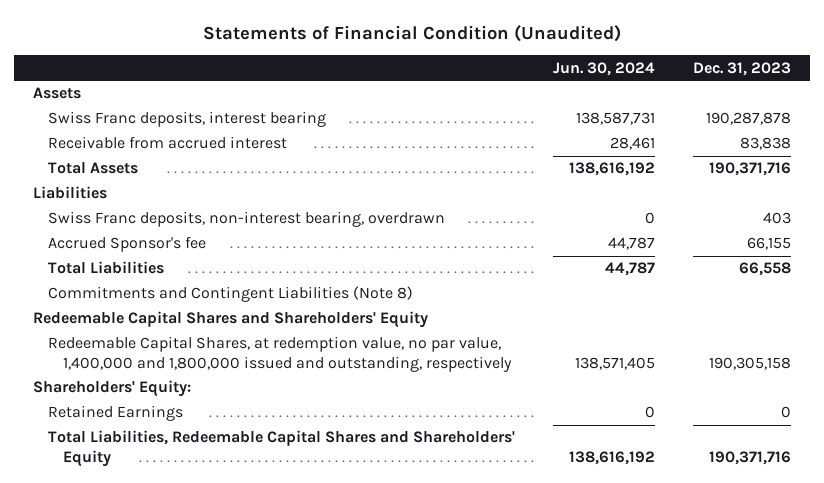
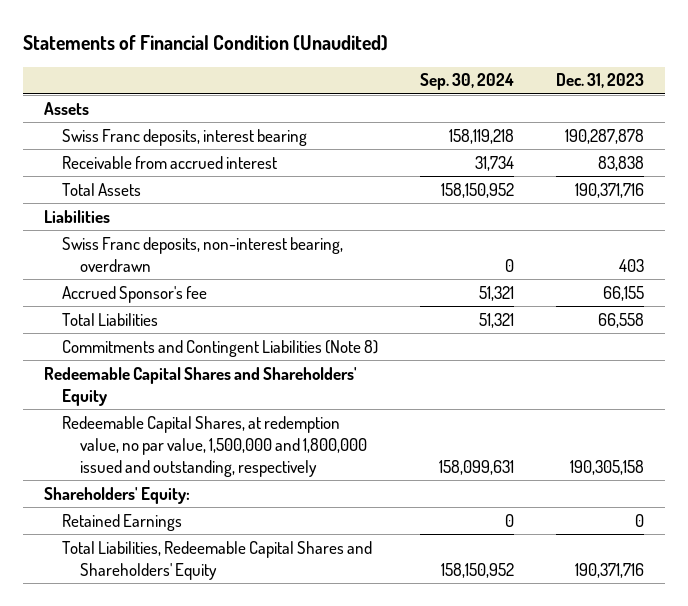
- | Jun. 30, 2024 | Dec. 31, 2023
+ | Sep. 30, 2024 | Dec. 31, 2023
- Redeemable Capital Shares, at redemption value, no par value, 1,400,000 and 1,800,000 issued and outstanding, respectively | 138,571,405 | 190,305,158
+ Redeemable Capital Shares, at redemption value, no par value, 1,500,000 and 1,800,000 issued and outstanding, respectively | 158,099,631 | 190,305,158

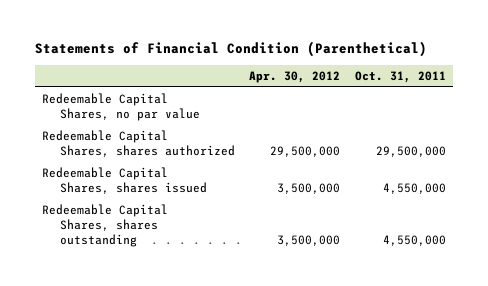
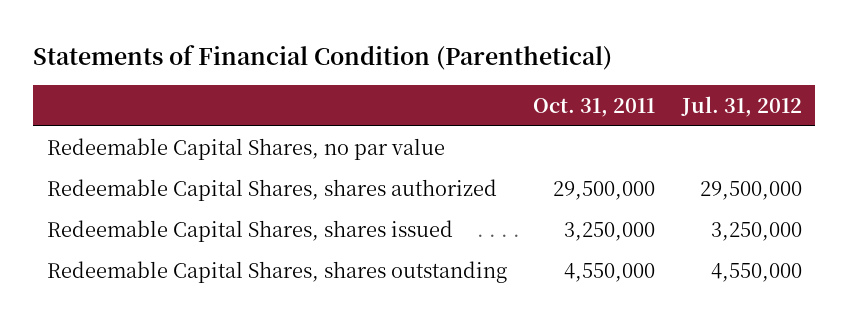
- | Apr. 30, 2012 | Oct. 31, 2011
+ | Oct. 31, 2011 | Jul. 31, 2012
- Redeemable Capital Shares, shares issued | 3,500,000 | 4,550,000
+ Redeemable Capital Shares, shares issued | 3,250,000 | 3,250,000

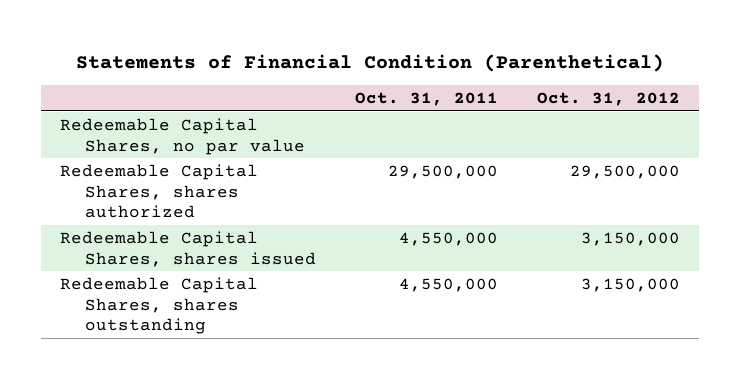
- | Oct. 31, 2011 | Jul. 31, 2012
+ | Oct. 31, 2011 | Oct. 31, 2012
- Redeemable Capital Shares, shares issued | 3,250,000 | 3,250,000
+ Redeemable Capital Shares, shares issued | 4,550,000 | 3,150,000

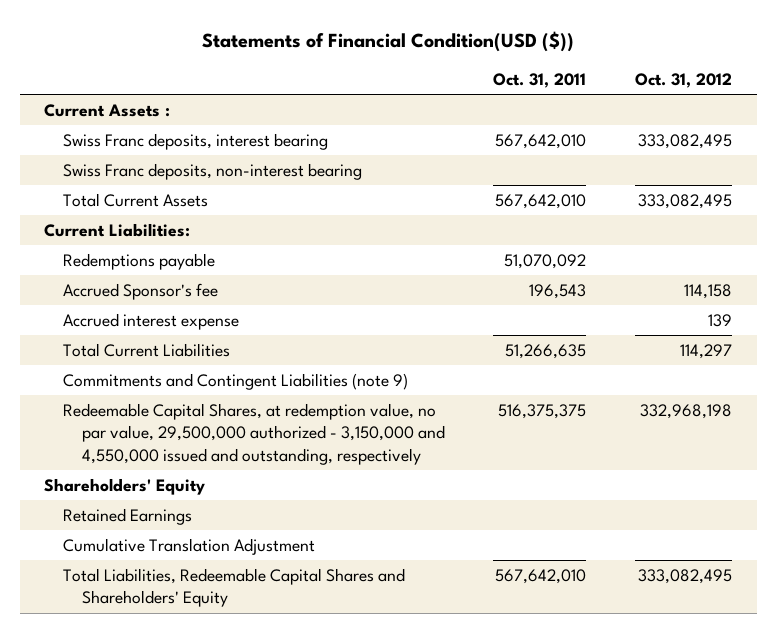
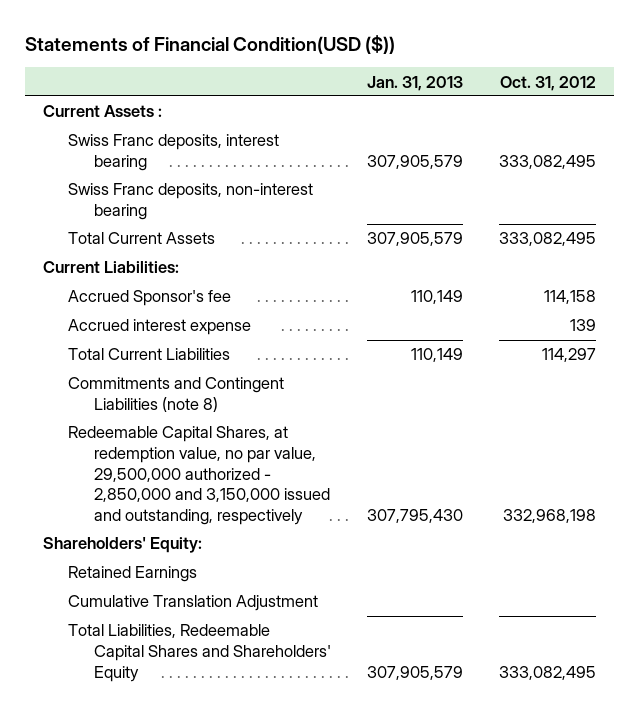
- | Oct. 31, 2011 | Oct. 31, 2012
+ | Jan. 31, 2013 | Oct. 31, 2012
- Redemptions payable | 51,070,092 |
- Commitments and Contingent Liabilities (note 9)
- Redeemable Capital Shares, at redemption value, no par value, 29,500,000 authorized - 3,150,000 and 4,550,000 issued and outstanding, respectively | 516,375,375 | 332,968,198
- Shareholders' Equity
+ Commitments and Contingent Liabilities (note 8)
+ Redeemable Capital Shares, at redemption value, no par value, 29,500,000 authorized - 2,850,000 and 3,150,000 issued and outstanding, respectively | 307,795,430 | 332,968,198
+ Shareholders' Equity:

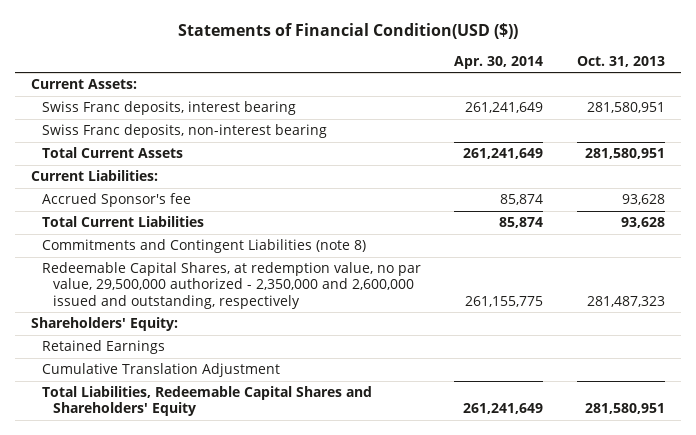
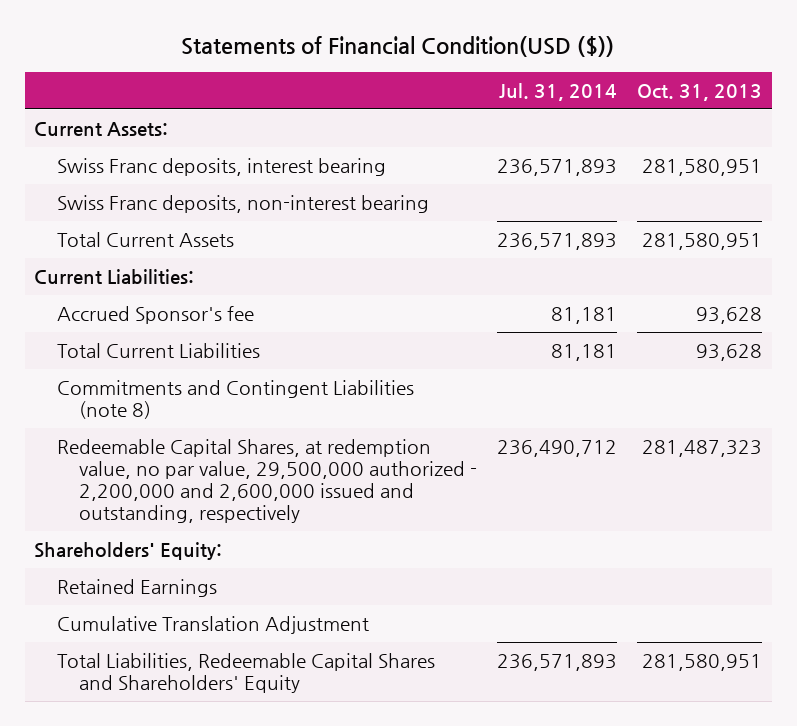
- | Apr. 30, 2014 | Oct. 31, 2013
+ | Jul. 31, 2014 | Oct. 31, 2013
- Redeemable Capital Shares, at redemption value, no par value, 29,500,000 authorized - 2,350,000 and 2,600,000 issued and outstanding, respectively | 261,155,775 | 281,487,323
+ Redeemable Capital Shares, at redemption value, no par value, 29,500,000 authorized - 2,200,000 and 2,600,000 issued and outstanding, respectively | 236,490,712 | 281,487,323

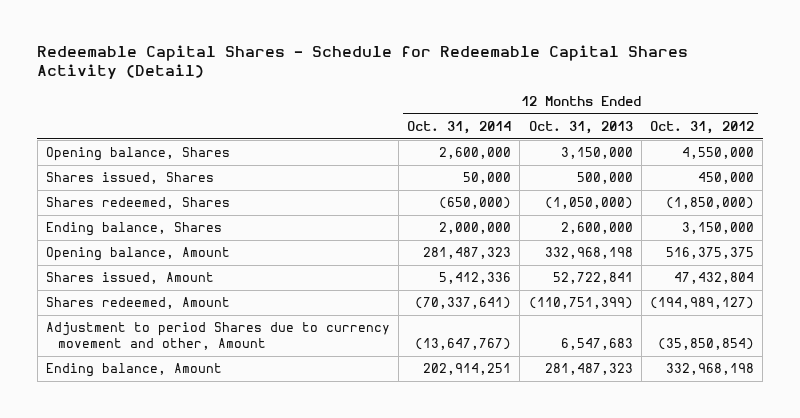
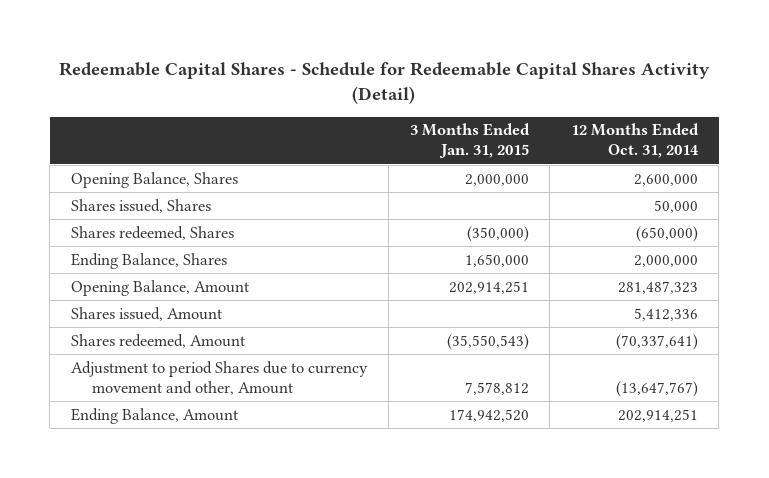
- | 12 Months Ended Oct. 31, 2014 | 12 Months Ended Oct. 31, 2013 | 12 Months Ended Oct. 31, 2012
+ | 3 Months Ended Jan. 31, 2015 | 12 Months Ended Oct. 31, 2014
- Opening balance, Shares | 2,600,000 | 3,150,000 | 4,550,000
+ Opening Balance, Shares | 2,000,000 | 2,600,000
- Ending balance, Shares | 2,000,000 | 2,600,000 | 3,150,000
- Opening balance, Amount | 281,487,323 | 332,968,198 | 516,375,375
+ Ending Balance, Shares | 1,650,000 | 2,000,000
+ Opening Balance, Amount | 202,914,251 | 281,487,323
- Ending balance, Amount | 202,914,251 | 281,487,323 | 332,968,198
+ Ending Balance, Amount | 174,942,520 | 202,914,251

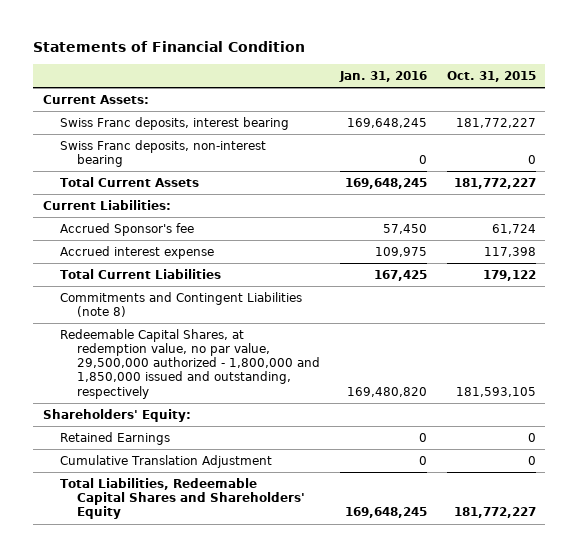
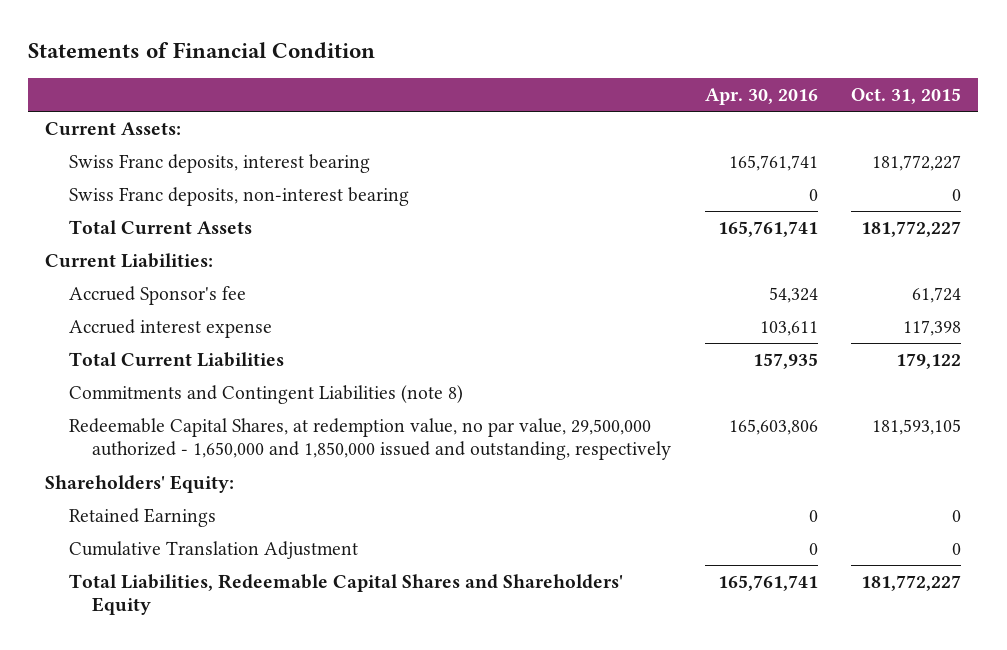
- | Jan. 31, 2016 | Oct. 31, 2015
+ | Apr. 30, 2016 | Oct. 31, 2015
- Redeemable Capital Shares, at redemption value, no par value, 29,500,000 authorized - 1,800,000 and 1,850,000 issued and outstanding, respectively | 169,480,820 | 181,593,105
+ Redeemable Capital Shares, at redemption value, no par value, 29,500,000 authorized - 1,650,000 and 1,850,000 issued and outstanding, respectively | 165,603,806 | 181,593,105

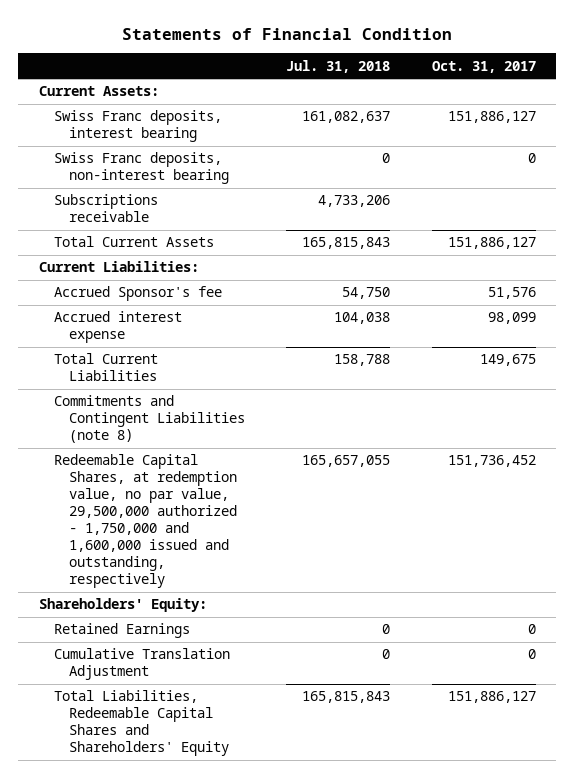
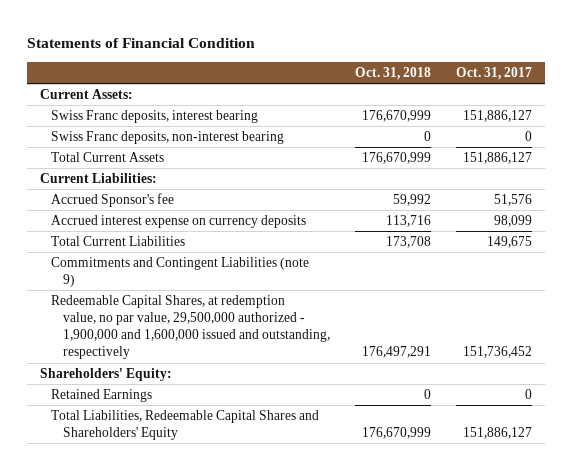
- | Jul. 31, 2018 | Oct. 31, 2017
+ | Oct. 31, 2018 | Oct. 31, 2017
- Subscriptions receivable | 4,733,206 |
- Accrued interest expense | 104,038 | 98,099
+ Accrued interest expense on currency deposits | 113,716 | 98,099
- Commitments and Contingent Liabilities (note 8)
- Redeemable Capital Shares, at redemption value, no par value, 29,500,000 authorized - 1,750,000 and 1,600,000 issued and outstanding, respectively | 165,657,055 | 151,736,452
+ Commitments and Contingent Liabilities (note 9)
+ Redeemable Capital Shares, at redemption value, no par value, 29,500,000 authorized - 1,900,000 and 1,600,000 issued and outstanding, respectively | 176,497,291 | 151,736,452
- Cumulative Translation Adjustment | 0 | 0

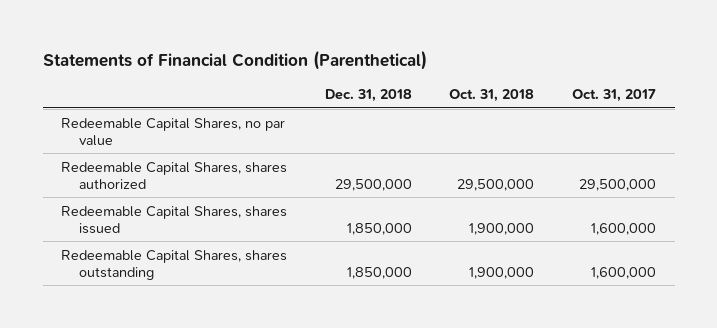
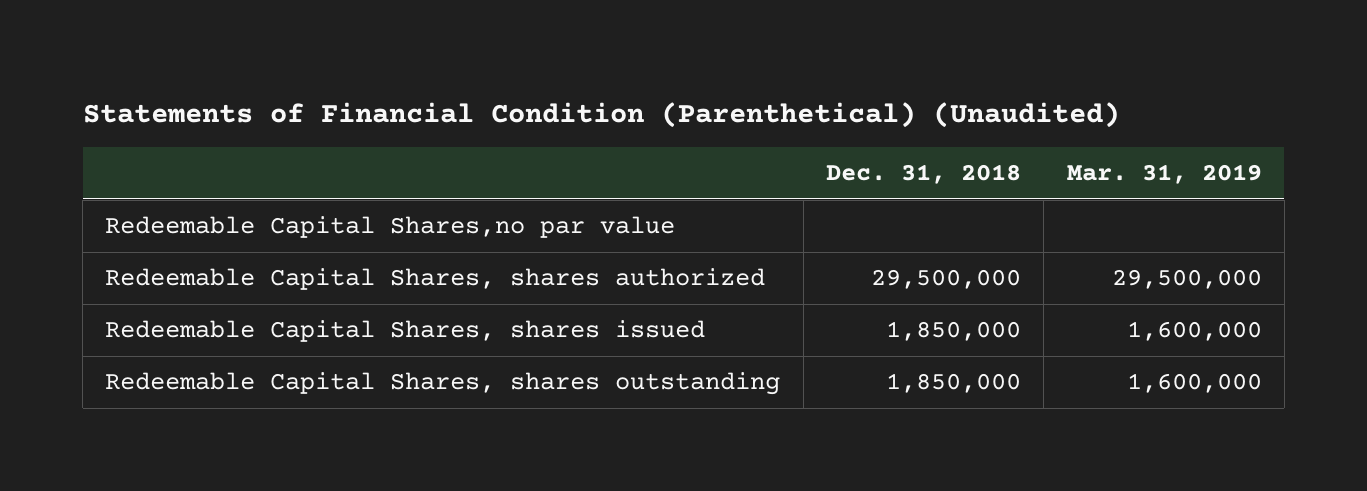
- Statements of Financial Condition (Parenthetical)
+ Statements of Financial Condition (Parenthetical) (Unaudited)
- | Dec. 31, 2018 | Oct. 31, 2018 | Oct. 31, 2017
+ | Dec. 31, 2018 | Mar. 31, 2019
- Redeemable Capital Shares, no par value
+ Redeemable Capital Shares,no par value

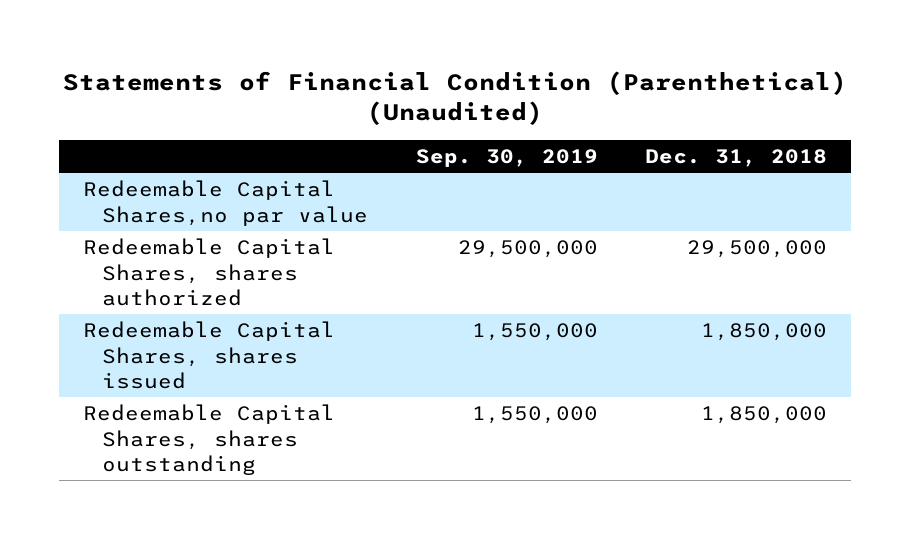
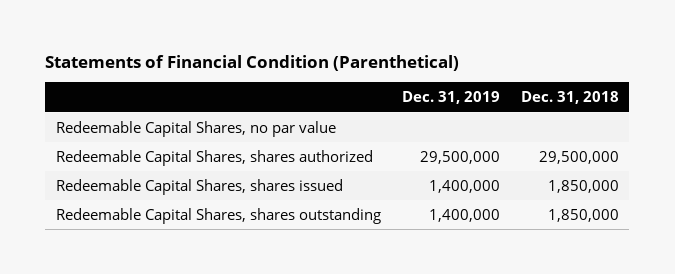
- Statements of Financial Condition (Parenthetical) (Unaudited)
+ Statements of Financial Condition (Parenthetical)
- | Sep. 30, 2019 | Dec. 31, 2018
+ | Dec. 31, 2019 | Dec. 31, 2018
- Redeemable Capital Shares,no par value
+ Redeemable Capital Shares, no par value

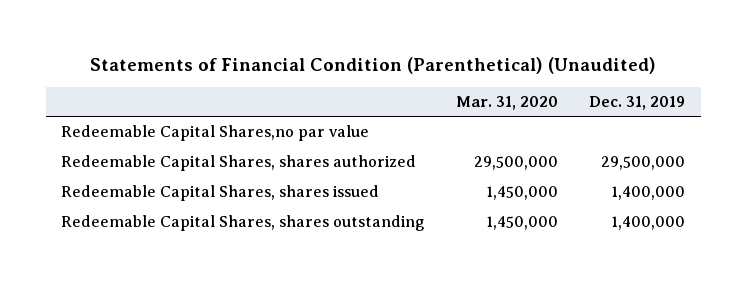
- Statements of Financial Condition (Parenthetical)
+ Statements of Financial Condition (Parenthetical) (Unaudited)
- | Dec. 31, 2019 | Dec. 31, 2018
+ | Mar. 31, 2020 | Dec. 31, 2019
- Redeemable Capital Shares, no par value
+ Redeemable Capital Shares,no par value

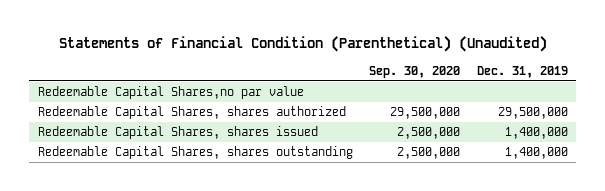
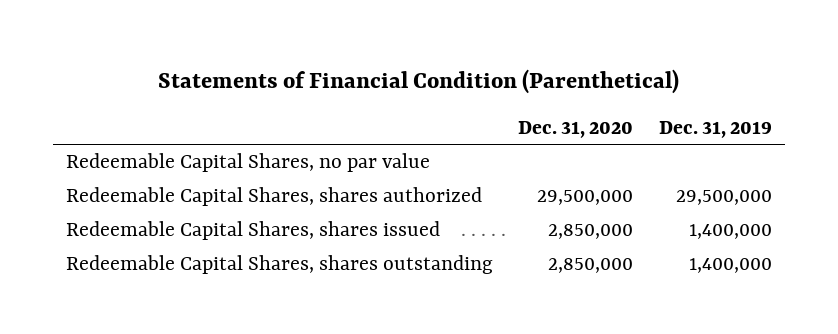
- Statements of Financial Condition (Parenthetical) (Unaudited)
+ Statements of Financial Condition (Parenthetical)
- | Sep. 30, 2020 | Dec. 31, 2019
+ | Dec. 31, 2020 | Dec. 31, 2019
- Redeemable Capital Shares,no par value
+ Redeemable Capital Shares, no par value

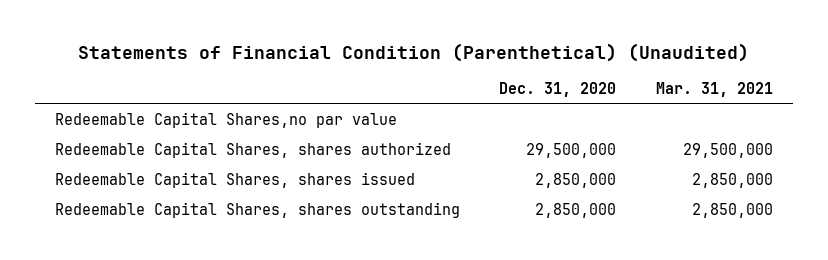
- Statements of Financial Condition (Parenthetical)
+ Statements of Financial Condition (Parenthetical) (Unaudited)
- | Dec. 31, 2020 | Dec. 31, 2019
+ | Dec. 31, 2020 | Mar. 31, 2021
- Redeemable Capital Shares, no par value
+ Redeemable Capital Shares,no par value

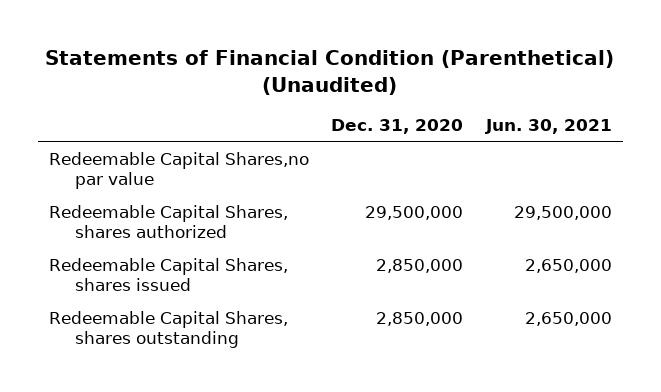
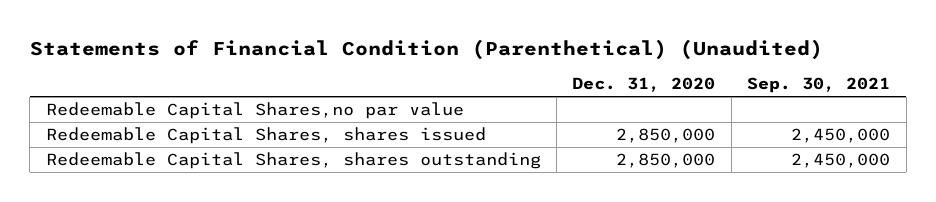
- | Dec. 31, 2020 | Jun. 30, 2021
+ | Dec. 31, 2020 | Sep. 30, 2021
- Redeemable Capital Shares, shares authorized | 29,500,000 | 29,500,000

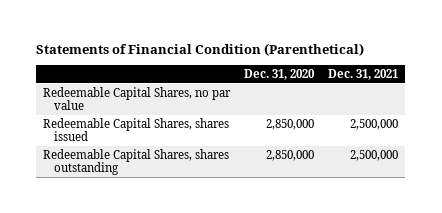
- Statements of Financial Condition (Parenthetical) (Unaudited)
+ Statements of Financial Condition (Parenthetical)
- | Dec. 31, 2020 | Sep. 30, 2021
+ | Dec. 31, 2020 | Dec. 31, 2021
- Redeemable Capital Shares,no par value
+ Redeemable Capital Shares, no par value

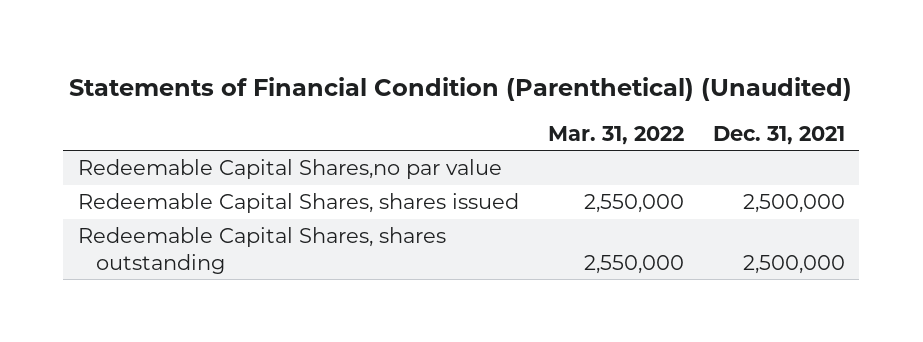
- Statements of Financial Condition (Parenthetical)
+ Statements of Financial Condition (Parenthetical) (Unaudited)
- | Dec. 31, 2020 | Dec. 31, 2021
+ | Mar. 31, 2022 | Dec. 31, 2021
- Redeemable Capital Shares, no par value
+ Redeemable Capital Shares,no par value

